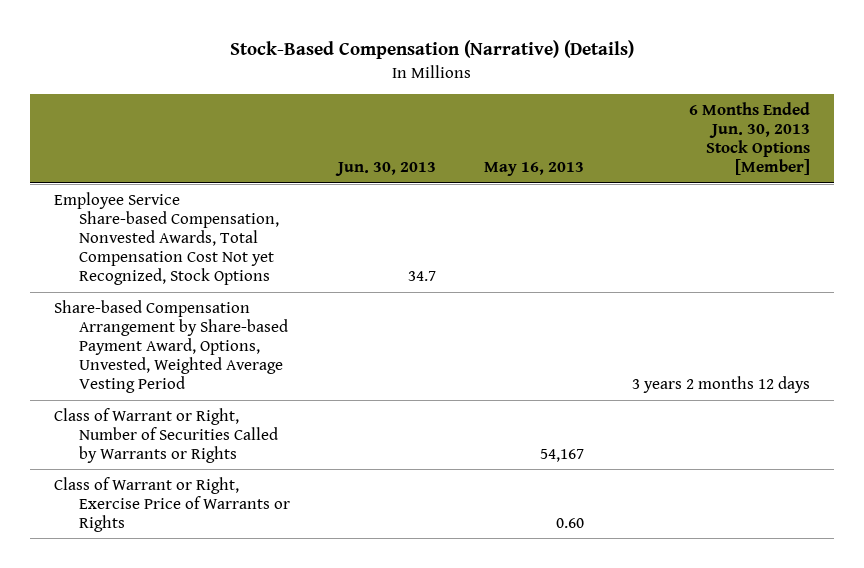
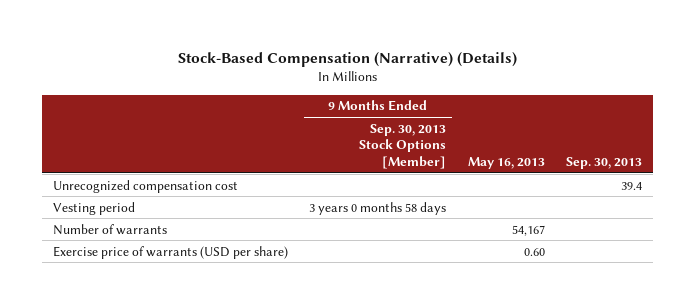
- | Jun. 30, 2013 | May 16, 2013 | 6 Months Ended Jun. 30, 2013 Stock Options [Member]
+ | 9 Months Ended Sep. 30, 2013 Stock Options [Member] | May 16, 2013 | Sep. 30, 2013
- Employee Service Share-based Compensation, Nonvested Awards, Total Compensation Cost Not yet Recognized, Stock Options | 34.7 | |
- Share-based Compensation Arrangement by Share-based Payment Award, Options, Unvested, Weighted Average Vesting Period | | | 3 years 2 months 12 days
- Class of Warrant or Right, Number of Securities Called by Warrants or Rights | | 54,167 |
- Class of Warrant or Right, Exercise Price of Warrants or Rights | | 0.60 |
+ Unrecognized compensation cost | | | 39.4
+ Vesting period | 3 years 0 months 58 days | |
+ Number of warrants | | 54,167 |
+ Exercise price of warrants (USD per share) | | 0.60 |

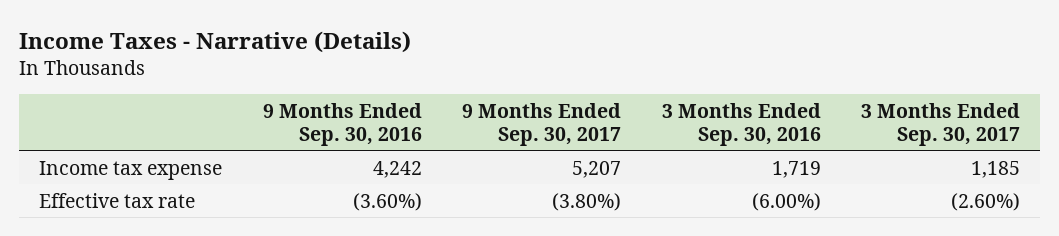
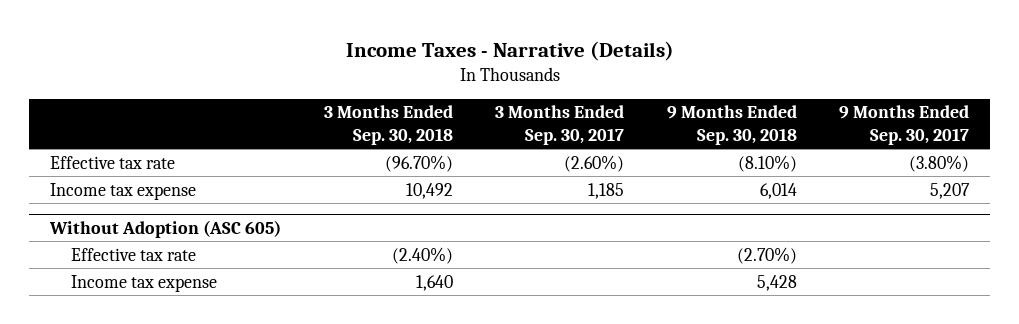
- | 9 Months Ended Sep. 30, 2016 | 9 Months Ended Sep. 30, 2017 | 3 Months Ended Sep. 30, 2016 | 3 Months Ended Sep. 30, 2017
+ | 3 Months Ended Sep. 30, 2018 | 3 Months Ended Sep. 30, 2017 | 9 Months Ended Sep. 30, 2018 | 9 Months Ended Sep. 30, 2017
moved down: Income tax expense | 10,492 | 1,185 | 6,014 | 5,207
+ Without Adoption (ASC 605)
+ Effective tax rate | (2.40%) | | (2.70%) |
+ Income tax expense | 1,640 | | 5,428 |

